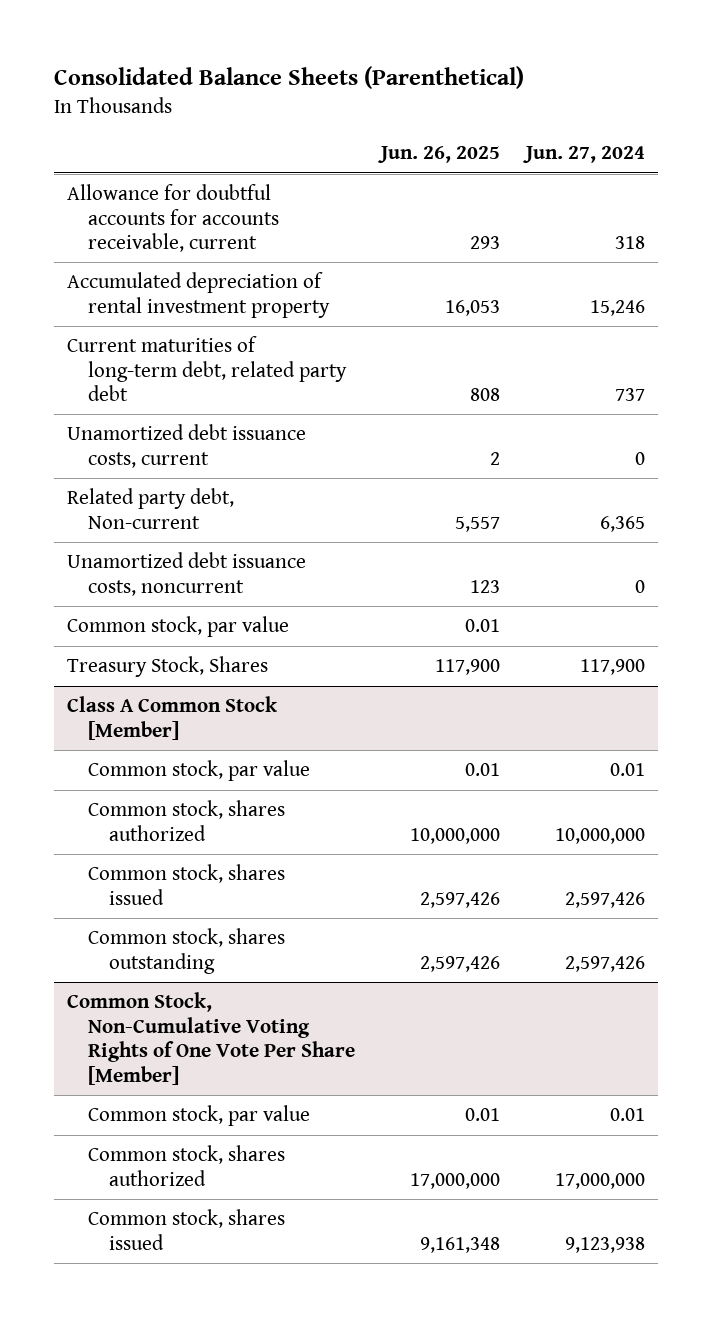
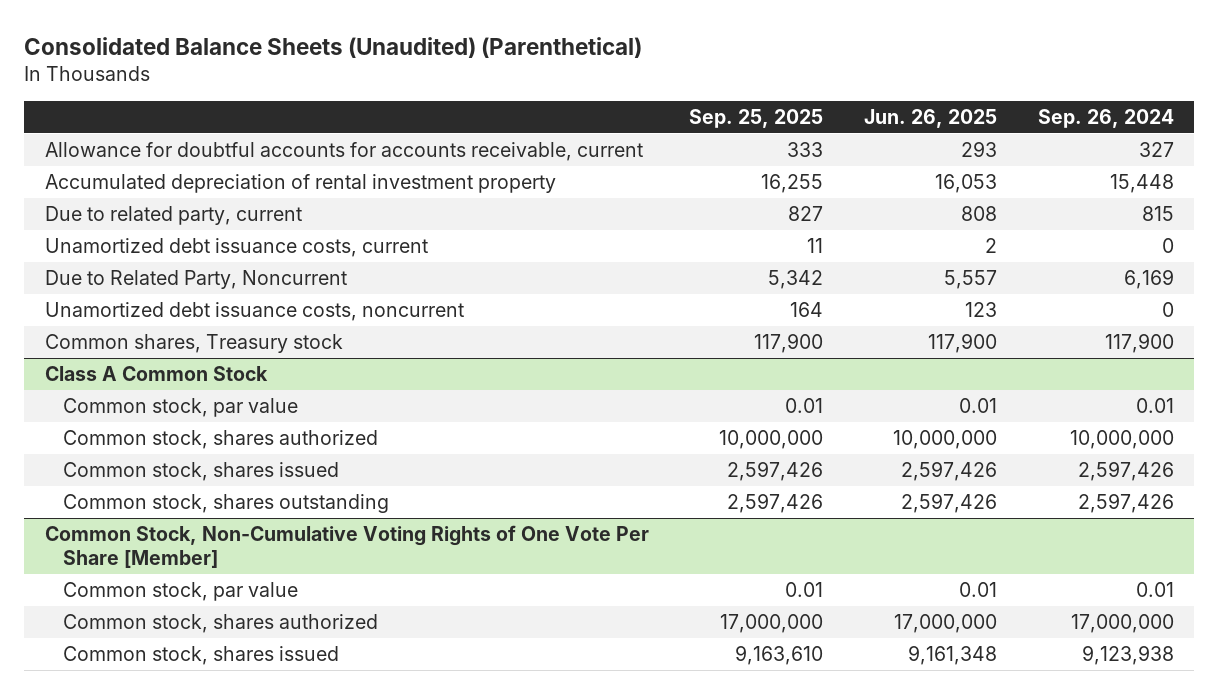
- Consolidated Balance Sheets (Parenthetical)
+ Consolidated Balance Sheets (Unaudited) (Parenthetical)
- | Jun. 26, 2025 | Jun. 27, 2024
+ | Sep. 25, 2025 | Jun. 26, 2025 | Sep. 26, 2024
- Current maturities of long-term debt, related party debt | 808 | 737
+ Due to related party, current | 827 | 808 | 815
- Related party debt, Non-current | 5,557 | 6,365
+ Due to Related Party, Noncurrent | 5,342 | 5,557 | 6,169
- Common stock, par value | 0.01 |
- Treasury Stock, Shares | 117,900 | 117,900
- Class A Common Stock [Member]
+ Common shares, Treasury stock | 117,900 | 117,900 | 117,900
+ Class A Common Stock

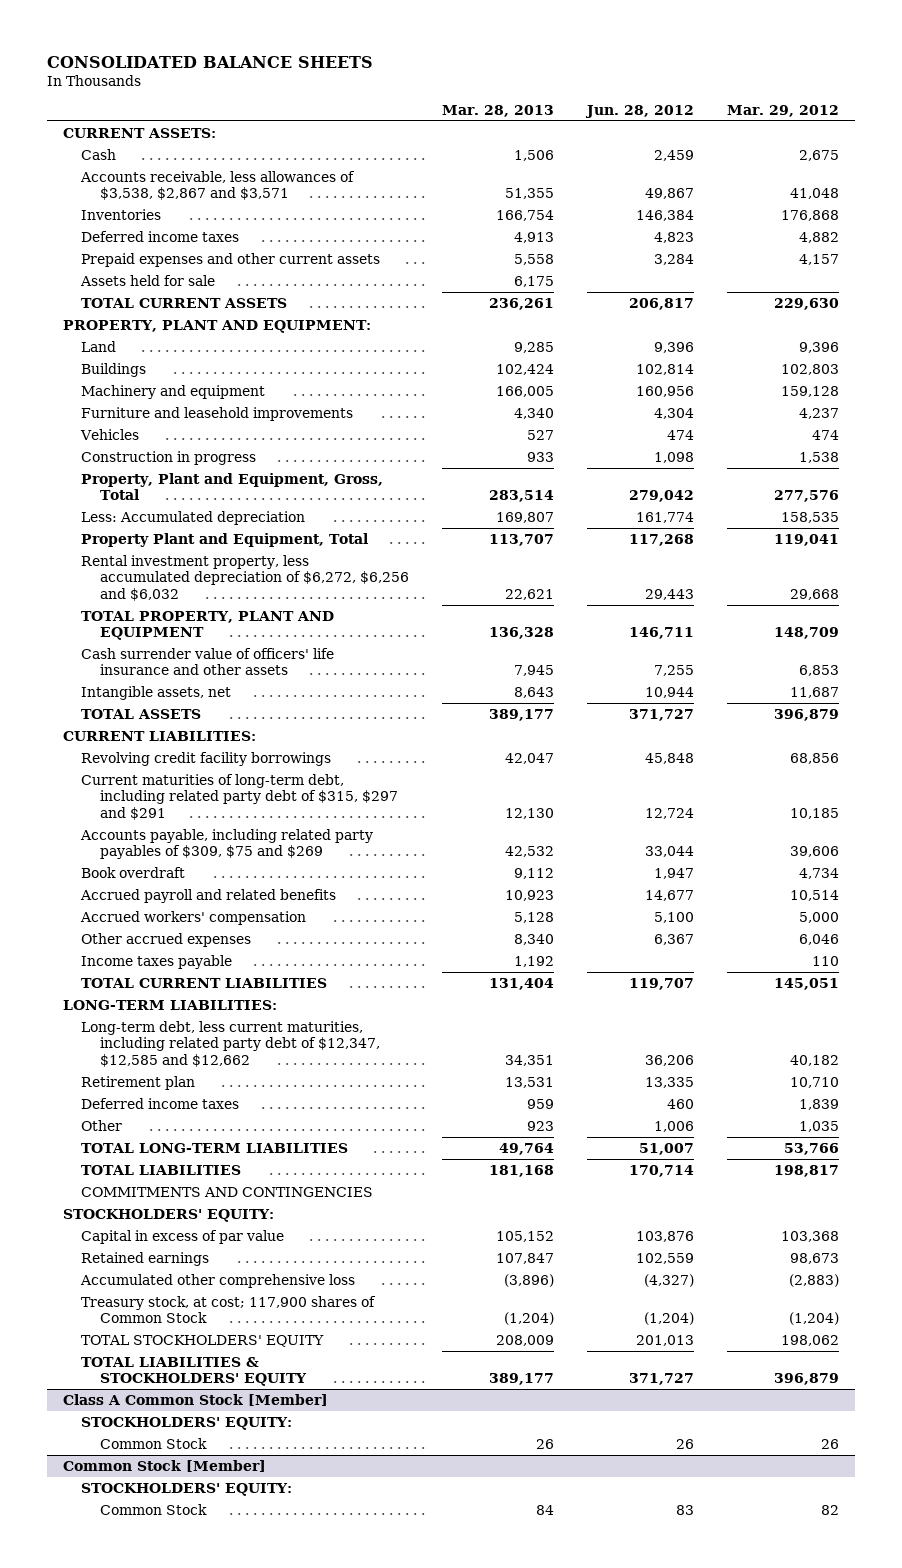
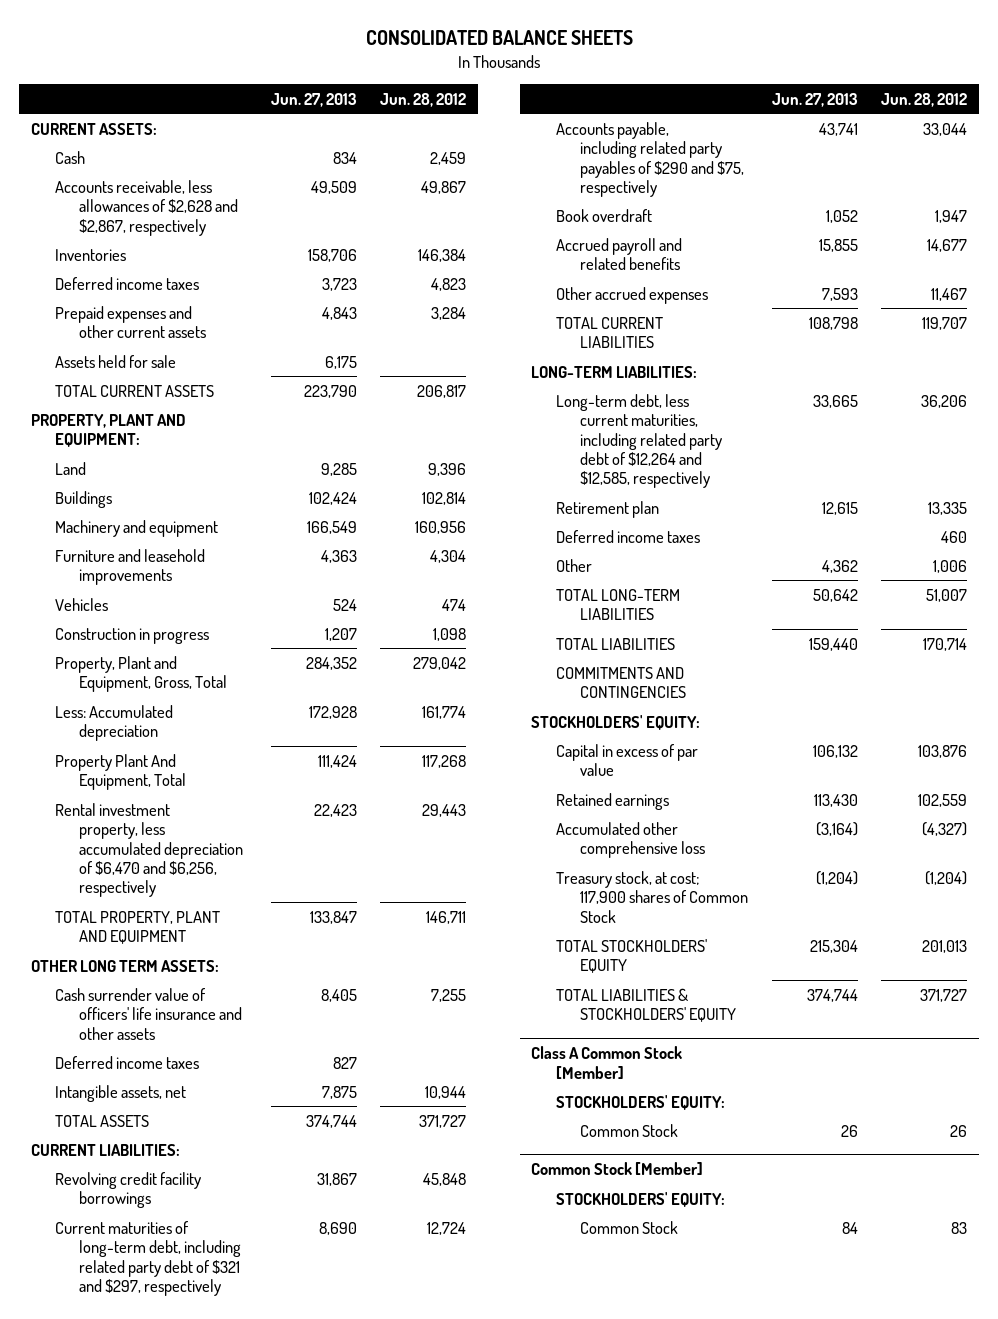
- | Mar. 28, 2013 | Jun. 28, 2012 | Mar. 29, 2012
+ | Jun. 27, 2013 | Jun. 28, 2012
- Accounts receivable, less allowances of $3,538, $2,867 and $3,571 | 51,355 | 49,867 | 41,048
+ Accounts receivable, less allowances of $2,628 and $2,867, respectively | 49,509 | 49,867
- Property Plant and Equipment, Total | 113,707 | 117,268 | 119,041
- Rental investment property, less accumulated depreciation of $6,272, $6,256 and $6,032 | 22,621 | 29,443 | 29,668
+ Property Plant And Equipment, Total | 111,424 | 117,268
+ Rental investment property, less accumulated depreciation of $6,470 and $6,256, respectively | 22,423 | 29,443
+ OTHER LONG TERM ASSETS:
+ Deferred income taxes | 827 |
- Current maturities of long-term debt, including related party debt of $315, $297 and $291 | 12,130 | 12,724 | 10,185
- Accounts payable, including related party payables of $309, $75 and $269 | 42,532 | 33,044 | 39,606
+ Current maturities of long-term debt, including related party debt of $321 and $297, respectively | 8,690 | 12,724
+ Accounts payable, including related party payables of $290 and $75, respectively | 43,741 | 33,044
- Accrued workers' compensation | 5,128 | 5,100 | 5,000
- Other accrued expenses | 8,340 | 6,367 | 6,046
- Income taxes payable | 1,192 | | 110
+ Other accrued expenses | 7,593 | 11,467
- Long-term debt, less current maturities, including related party debt of $12,347, $12,585 and $12,662 | 34,351 | 36,206 | 40,182
+ Long-term debt, less current maturities, including related party debt of $12,264 and $12,585, respectively | 33,665 | 36,206

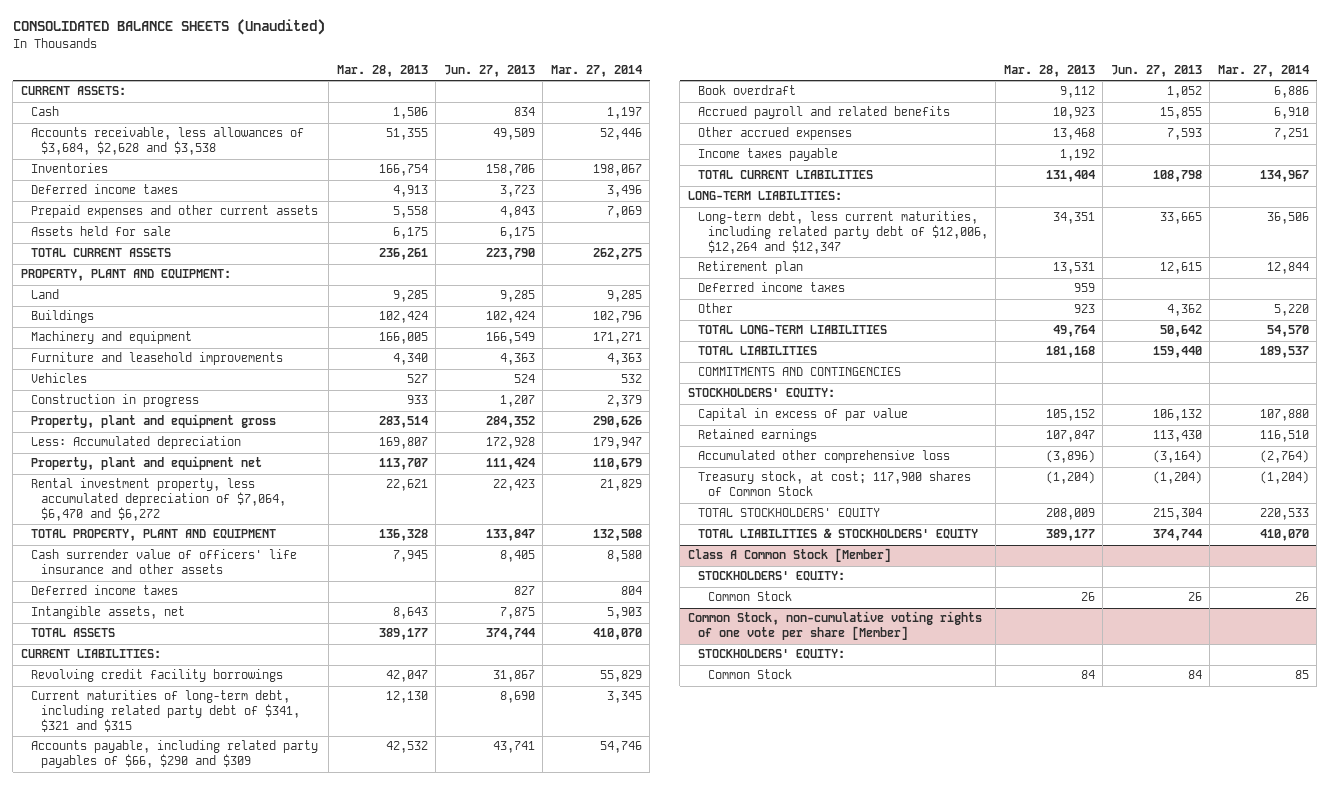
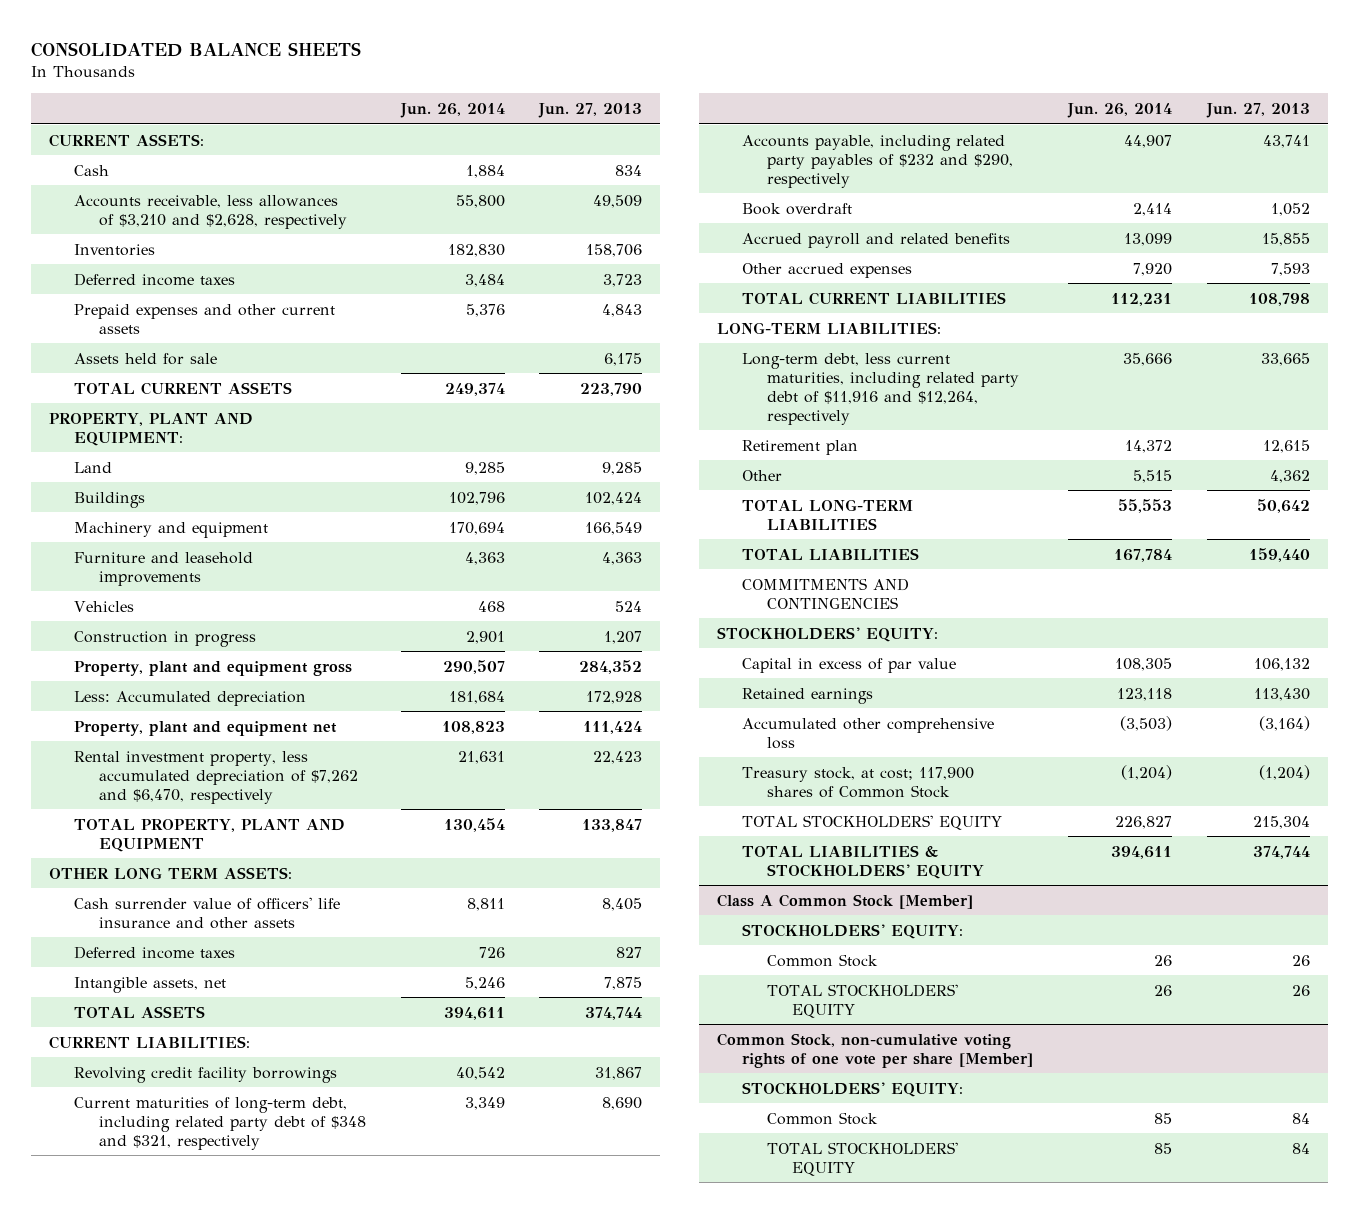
- CONSOLIDATED BALANCE SHEETS (Unaudited)
+ CONSOLIDATED BALANCE SHEETS
- | Mar. 28, 2013 | Jun. 27, 2013 | Mar. 27, 2014
+ | Jun. 26, 2014 | Jun. 27, 2013
- Accounts receivable, less allowances of $3,684, $2,628 and $3,538 | 51,355 | 49,509 | 52,446
+ Accounts receivable, less allowances of $3,210 and $2,628, respectively | 55,800 | 49,509
- Rental investment property, less accumulated depreciation of $7,064, $6,470 and $6,272 | 22,621 | 22,423 | 21,829
+ Rental investment property, less accumulated depreciation of $7,262 and $6,470, respectively | 21,631 | 22,423
+ OTHER LONG TERM ASSETS:
- Current maturities of long-term debt, including related party debt of $341, $321 and $315 | 12,130 | 8,690 | 3,345
- Accounts payable, including related party payables of $66, $290 and $309 | 42,532 | 43,741 | 54,746
+ Current maturities of long-term debt, including related party debt of $348 and $321, respectively | 3,349 | 8,690
+ Accounts payable, including related party payables of $232 and $290, respectively | 44,907 | 43,741
- Income taxes payable | 1,192 | |
- Long-term debt, less current maturities, including related party debt of $12,006, $12,264 and $12,347 | 34,351 | 33,665 | 36,506
+ Long-term debt, less current maturities, including related party debt of $11,916 and $12,264, respectively | 35,666 | 33,665
- Deferred income taxes | 959 | |
@ Class A Common Stock [Member]
+ TOTAL STOCKHOLDERS' EQUITY | 26 | 26
@ Common Stock, non-cumulative voting rights of one vote per share [Member]
+ TOTAL STOCKHOLDERS' EQUITY | 85 | 84

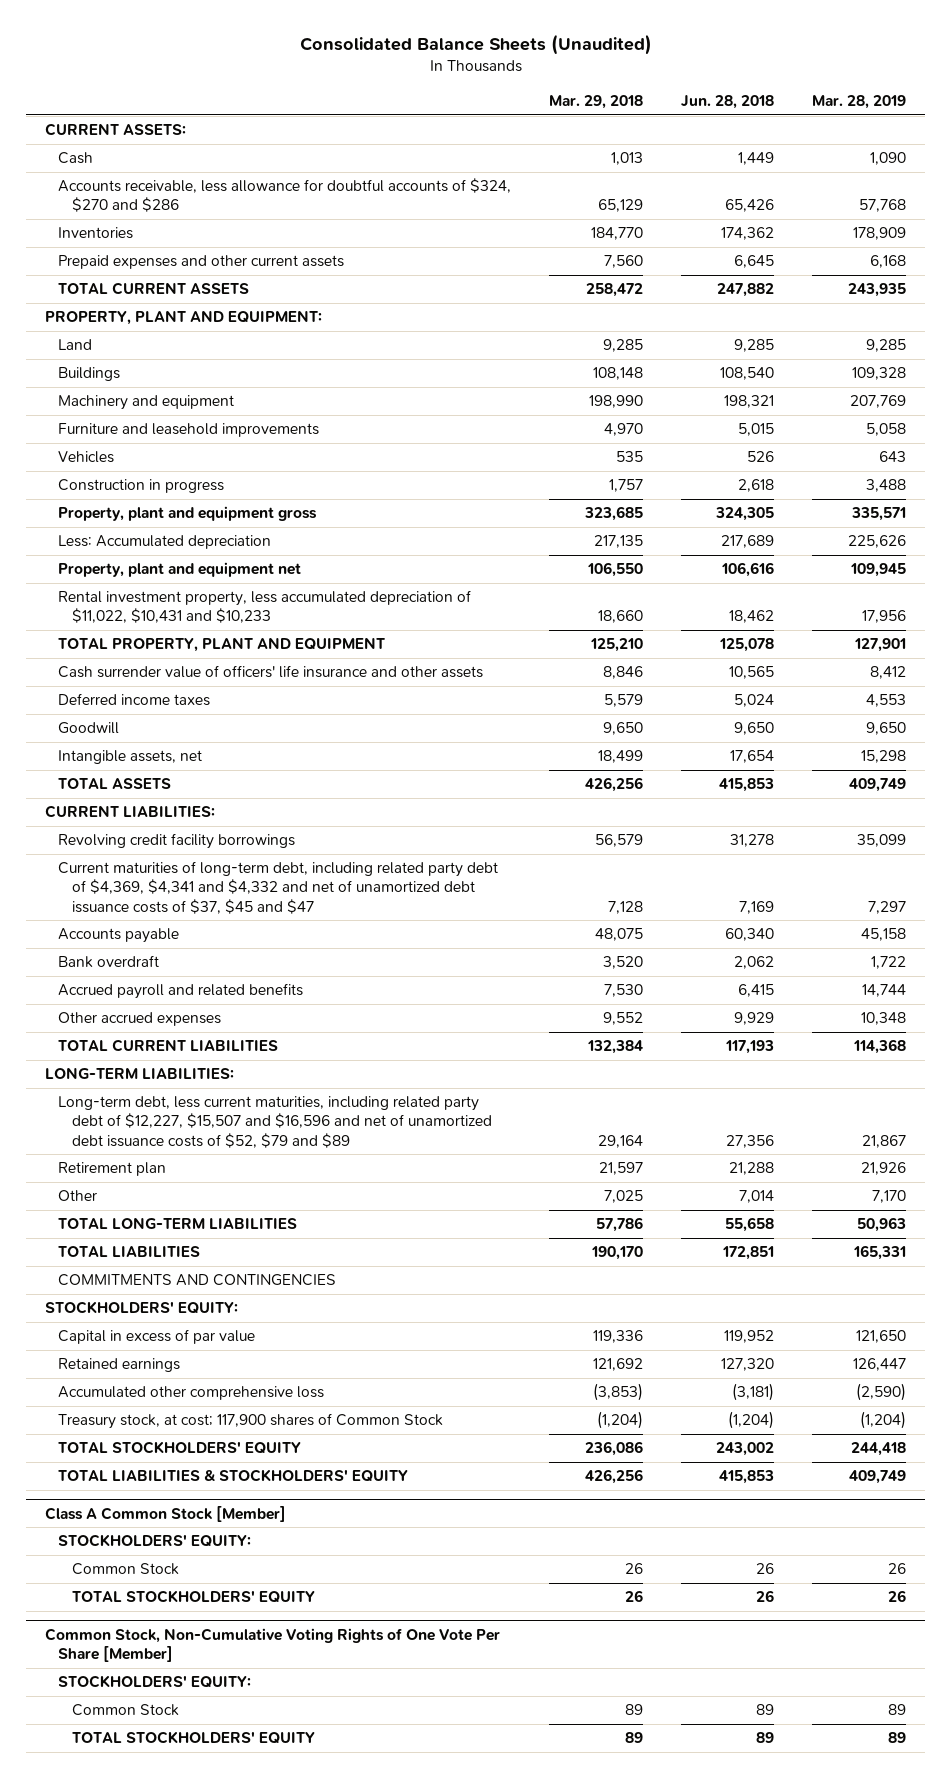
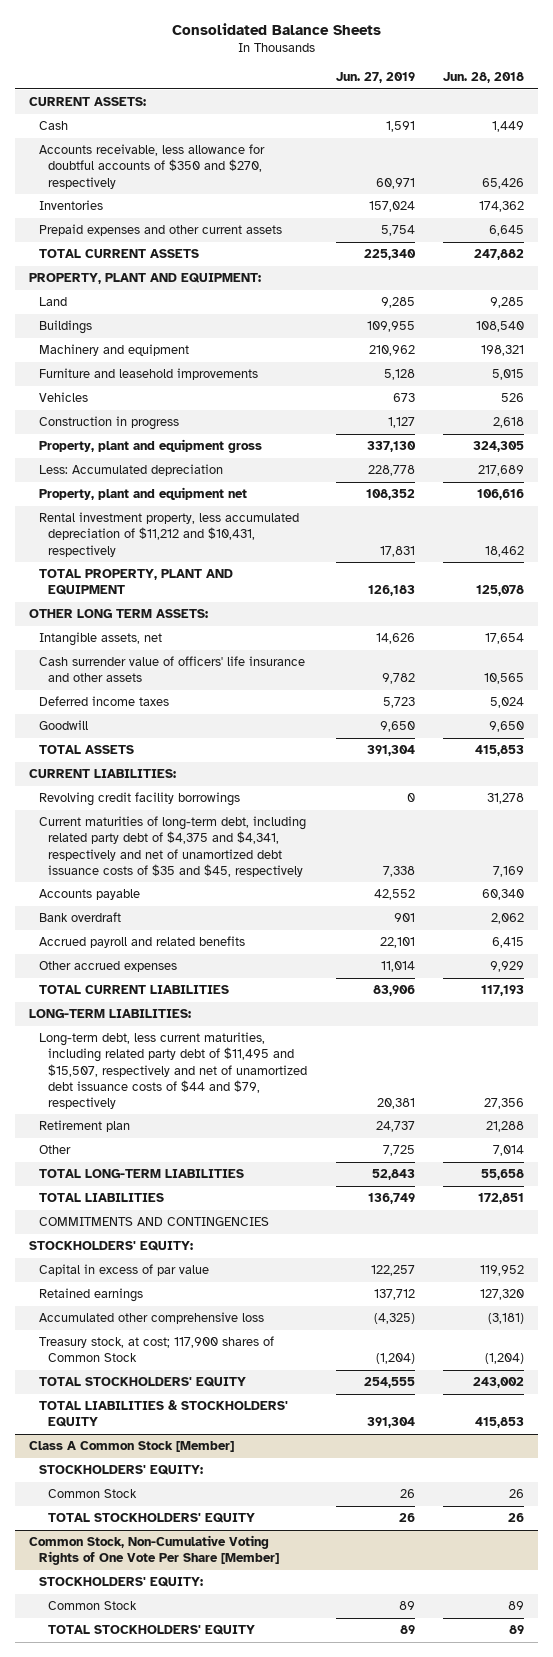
- Consolidated Balance Sheets (Unaudited)
+ Consolidated Balance Sheets
- | Mar. 29, 2018 | Jun. 28, 2018 | Mar. 28, 2019
+ | Jun. 27, 2019 | Jun. 28, 2018
- Accounts receivable, less allowance for doubtful accounts of $324, $270 and $286 | 65,129 | 65,426 | 57,768
+ Accounts receivable, less allowance for doubtful accounts of $350 and $270, respectively | 60,971 | 65,426
- Rental investment property, less accumulated depreciation of $11,022, $10,431 and $10,233 | 18,660 | 18,462 | 17,956
+ Rental investment property, less accumulated depreciation of $11,212 and $10,431, respectively | 17,831 | 18,462
+ OTHER LONG TERM ASSETS:
moved up: Intangible assets, net | 14,626 | 17,654
- Current maturities of long-term debt, including related party debt of $4,369, $4,341 and $4,332 and net of unamortized debt issuance costs of $37, $45 and $47 | 7,128 | 7,169 | 7,297
+ Current maturities of long-term debt, including related party debt of $4,375 and $4,341, respectively and net of unamortized debt issuance costs of $35 and $45, respectively | 7,338 | 7,169
- Long-term debt, less current maturities, including related party debt of $12,227, $15,507 and $16,596 and net of unamortized debt issuance costs of $52, $79 and $89 | 29,164 | 27,356 | 21,867
+ Long-term debt, less current maturities, including related party debt of $11,495 and $15,507, respectively and net of unamortized debt issuance costs of $44 and $79, respectively | 20,381 | 27,356

